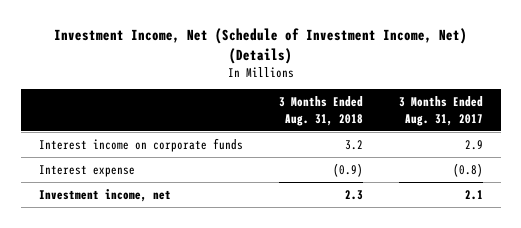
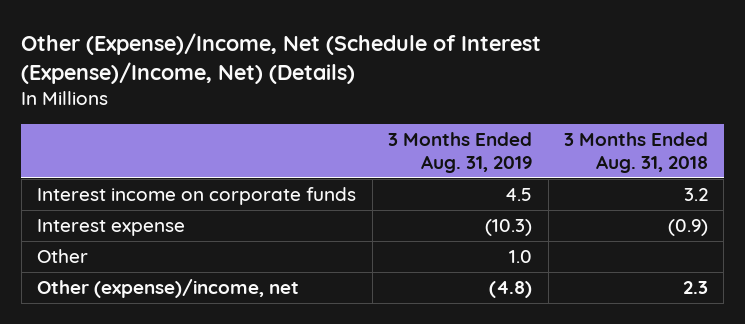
- Investment Income, Net (Schedule of Investment Income, Net) (Details)
+ Other (Expense)/Income, Net (Schedule of Interest (Expense)/Income, Net) (Details)
- | 3 Months Ended Aug. 31, 2018 | 3 Months Ended Aug. 31, 2017
+ | 3 Months Ended Aug. 31, 2019 | 3 Months Ended Aug. 31, 2018
- Investment income, net | 2.3 | 2.1
+ Other | 1.0 |
+ Other (expense)/income, net | (4.8) | 2.3

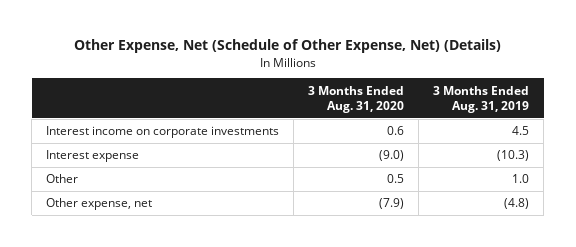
- Other (Expense)/Income, Net (Schedule of Interest (Expense)/Income, Net) (Details)
+ Other Expense, Net (Schedule of Other Expense, Net) (Details)
- | 3 Months Ended Aug. 31, 2019 | 3 Months Ended Aug. 31, 2018
+ | 3 Months Ended Aug. 31, 2020 | 3 Months Ended Aug. 31, 2019
- Interest income on corporate funds | 4.5 | 3.2
+ Interest income on corporate investments | 0.6 | 4.5
- Other (expense)/income, net | (4.8) | 2.3
+ Other expense, net | (7.9) | (4.8)

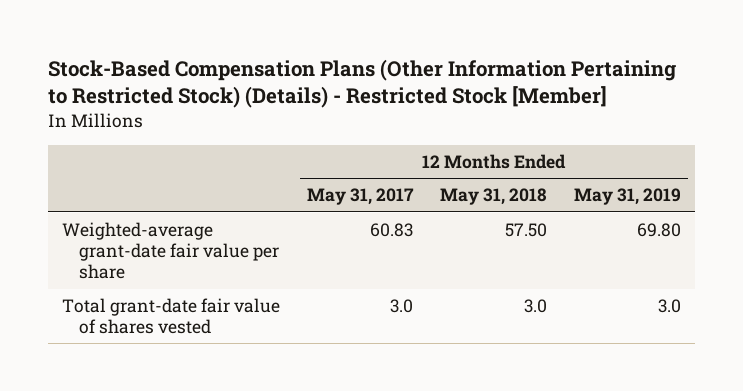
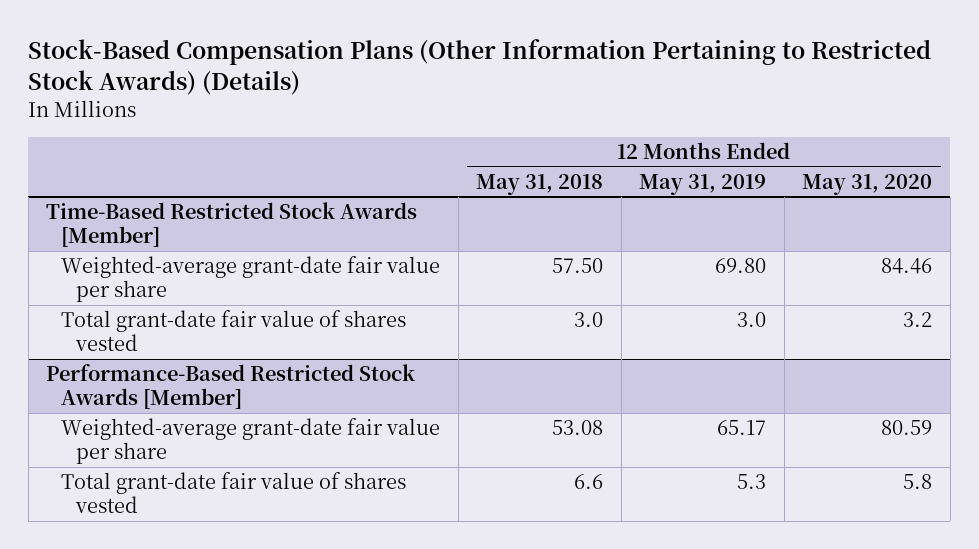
- Stock-Based Compensation Plans (Other Information Pertaining to Restricted Stock) (Details) - Restricted Stock [Member]
+ Stock-Based Compensation Plans (Other Information Pertaining to Restricted Stock Awards) (Details)
- | 12 Months Ended May 31, 2017 | 12 Months Ended May 31, 2018 | 12 Months Ended May 31, 2019
+ | 12 Months Ended May 31, 2018 | 12 Months Ended May 31, 2019 | 12 Months Ended May 31, 2020
+ Time-Based Restricted Stock Awards [Member]
+ Performance-Based Restricted Stock Awards [Member]
+ Weighted-average grant-date fair value per share | 53.08 | 65.17 | 80.59
+ Total grant-date fair value of shares vested | 6.6 | 5.3 | 5.8

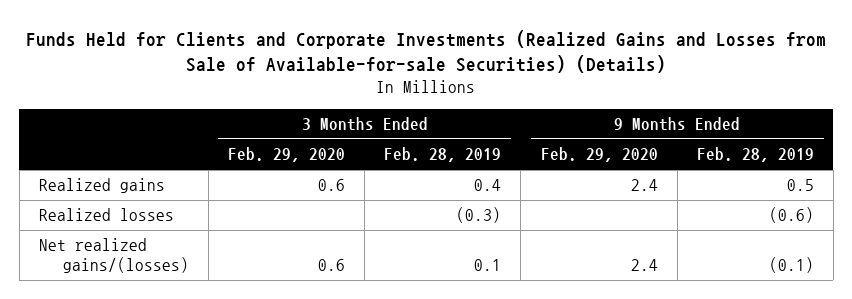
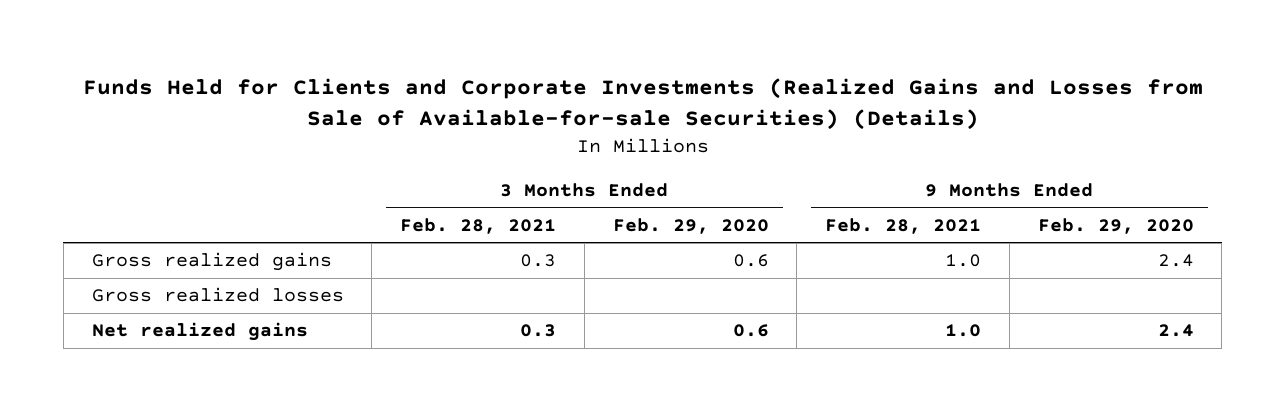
- | 3 Months Ended Feb. 29, 2020 | 3 Months Ended Feb. 28, 2019 | 9 Months Ended Feb. 29, 2020 | 9 Months Ended Feb. 28, 2019
+ | 3 Months Ended Feb. 28, 2021 | 3 Months Ended Feb. 29, 2020 | 9 Months Ended Feb. 28, 2021 | 9 Months Ended Feb. 29, 2020
- Realized gains | 0.6 | 0.4 | 2.4 | 0.5
- Realized losses | | (0.3) | | (0.6)
- Net realized gains/(losses) | 0.6 | 0.1 | 2.4 | (0.1)
+ Gross realized gains | 0.3 | 0.6 | 1.0 | 2.4
+ Gross realized losses
+ Net realized gains | 0.3 | 0.6 | 1.0 | 2.4

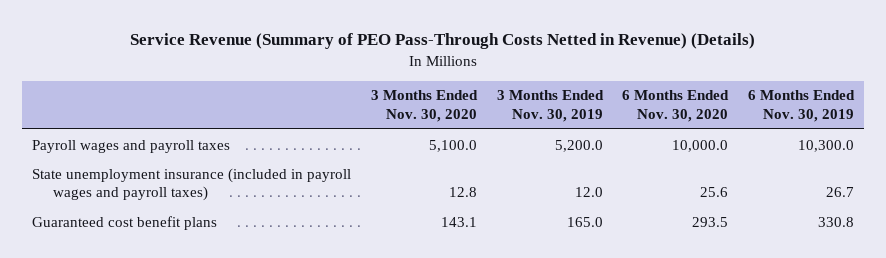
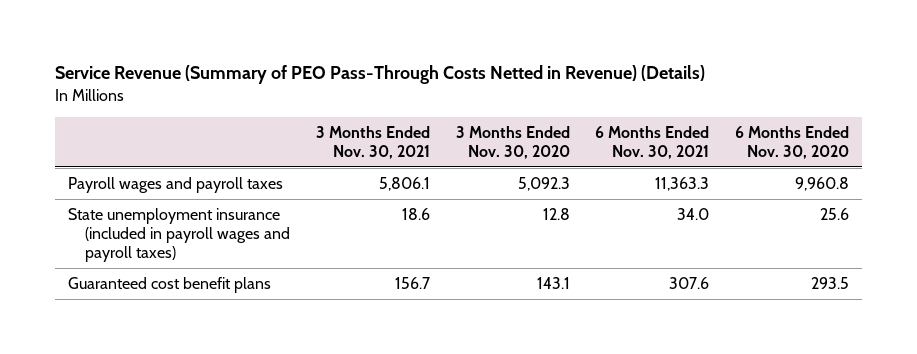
- | 3 Months Ended Nov. 30, 2020 | 3 Months Ended Nov. 30, 2019 | 6 Months Ended Nov. 30, 2020 | 6 Months Ended Nov. 30, 2019
+ | 3 Months Ended Nov. 30, 2021 | 3 Months Ended Nov. 30, 2020 | 6 Months Ended Nov. 30, 2021 | 6 Months Ended Nov. 30, 2020
- Payroll wages and payroll taxes | 5,100.0 | 5,200.0 | 10,000.0 | 10,300.0
+ Payroll wages and payroll taxes | 5,806.1 | 5,092.3 | 11,363.3 | 9,960.8

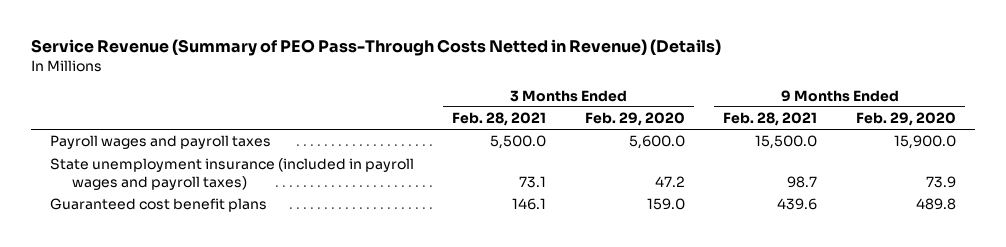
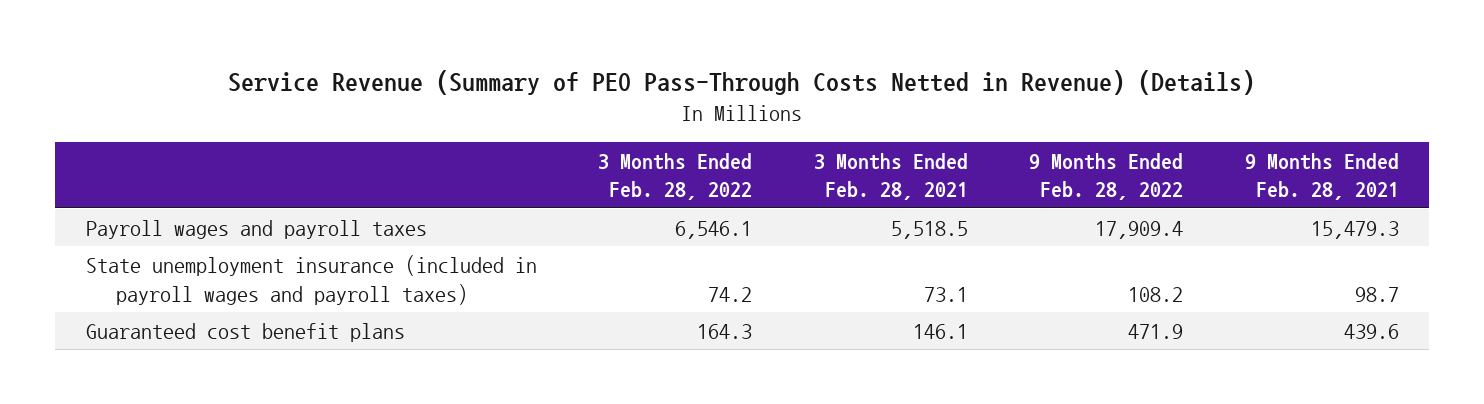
- | 3 Months Ended Feb. 28, 2021 | 3 Months Ended Feb. 29, 2020 | 9 Months Ended Feb. 28, 2021 | 9 Months Ended Feb. 29, 2020
+ | 3 Months Ended Feb. 28, 2022 | 3 Months Ended Feb. 28, 2021 | 9 Months Ended Feb. 28, 2022 | 9 Months Ended Feb. 28, 2021
- Payroll wages and payroll taxes | 5,500.0 | 5,600.0 | 15,500.0 | 15,900.0
+ Payroll wages and payroll taxes | 6,546.1 | 5,518.5 | 17,909.4 | 15,479.3

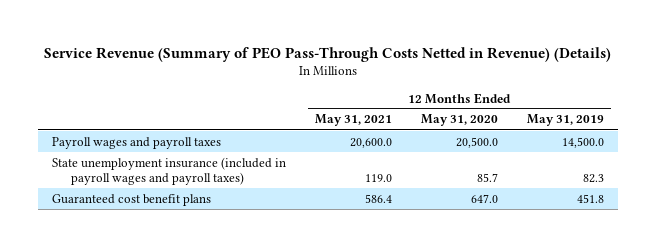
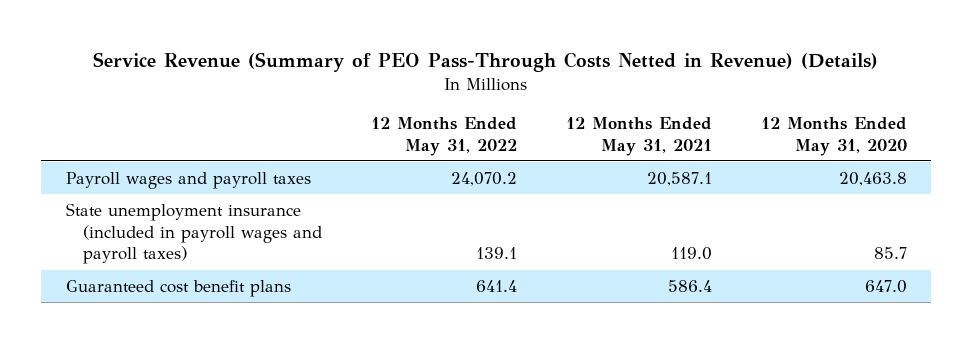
- | 12 Months Ended May 31, 2021 | 12 Months Ended May 31, 2020 | 12 Months Ended May 31, 2019
+ | 12 Months Ended May 31, 2022 | 12 Months Ended May 31, 2021 | 12 Months Ended May 31, 2020
- Payroll wages and payroll taxes | 20,600.0 | 20,500.0 | 14,500.0
+ Payroll wages and payroll taxes | 24,070.2 | 20,587.1 | 20,463.8

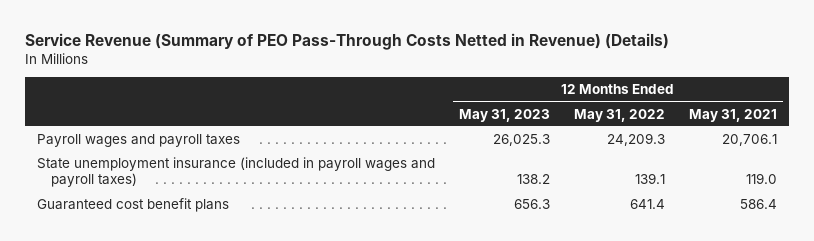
- | 12 Months Ended May 31, 2022 | 12 Months Ended May 31, 2021 | 12 Months Ended May 31, 2020
+ | 12 Months Ended May 31, 2023 | 12 Months Ended May 31, 2022 | 12 Months Ended May 31, 2021
- Payroll wages and payroll taxes | 24,070.2 | 20,587.1 | 20,463.8
+ Payroll wages and payroll taxes | 26,025.3 | 24,209.3 | 20,706.1

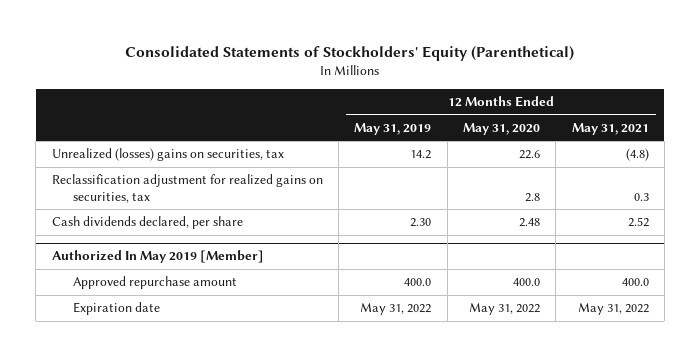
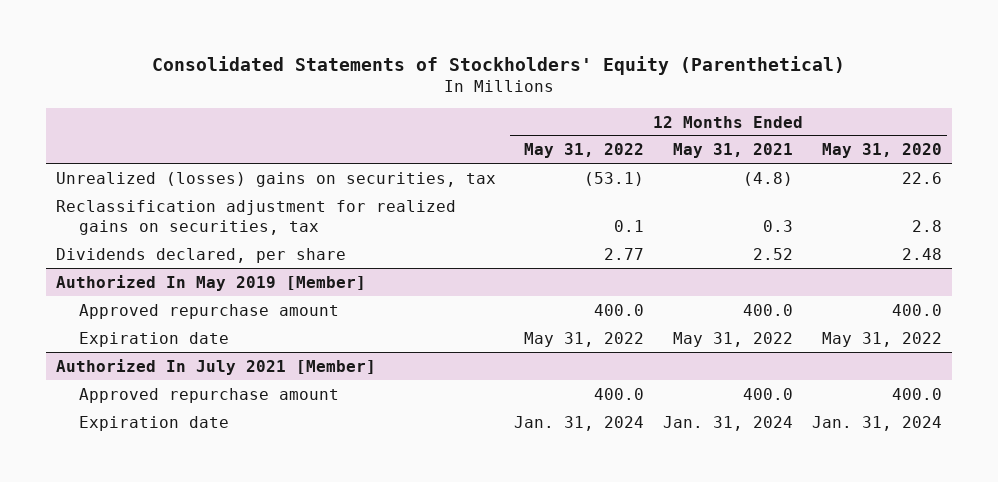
- | 12 Months Ended May 31, 2019 | 12 Months Ended May 31, 2020 | 12 Months Ended May 31, 2021
+ | 12 Months Ended May 31, 2022 | 12 Months Ended May 31, 2021 | 12 Months Ended May 31, 2020
- Cash dividends declared, per share | 2.30 | 2.48 | 2.52
+ Dividends declared, per share | 2.77 | 2.52 | 2.48
+ Authorized In July 2021 [Member]
+ Approved repurchase amount | 400.0 | 400.0 | 400.0
+ Expiration date | Jan. 31, 2024 | Jan. 31, 2024 | Jan. 31, 2024

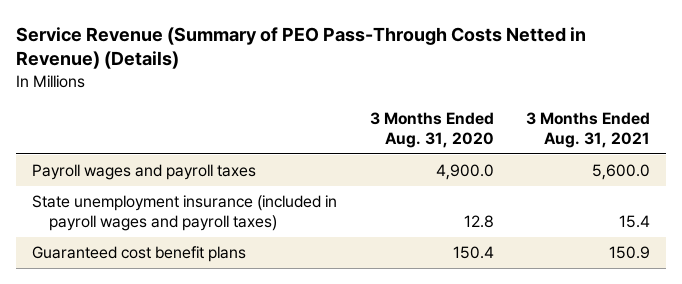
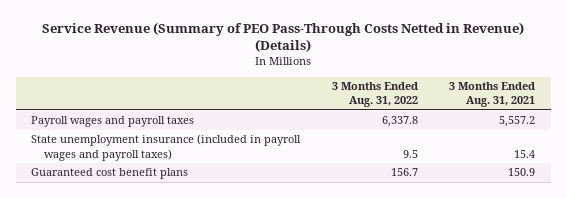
- | 3 Months Ended Aug. 31, 2020 | 3 Months Ended Aug. 31, 2021
+ | 3 Months Ended Aug. 31, 2022 | 3 Months Ended Aug. 31, 2021
- Payroll wages and payroll taxes | 4,900.0 | 5,600.0
+ Payroll wages and payroll taxes | 6,337.8 | 5,557.2

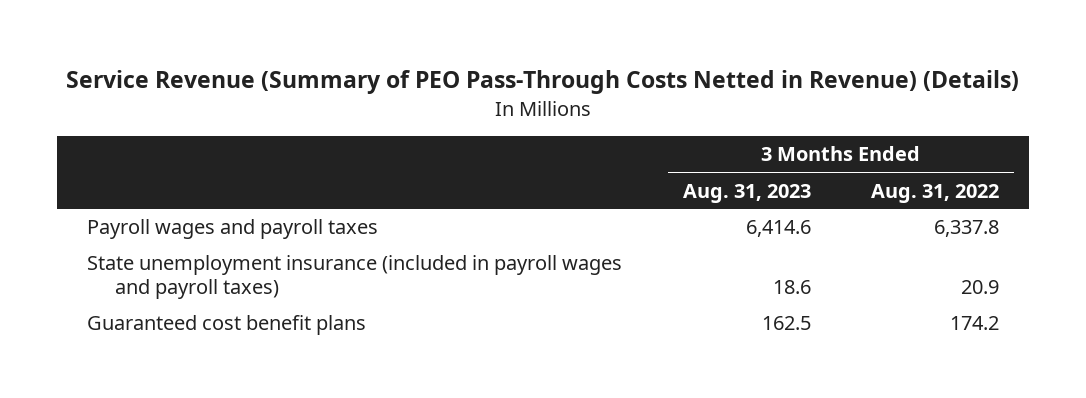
- | 3 Months Ended Aug. 31, 2022 | 3 Months Ended Aug. 31, 2021
+ | 3 Months Ended Aug. 31, 2023 | 3 Months Ended Aug. 31, 2022
- State unemployment insurance (included in payroll wages and payroll taxes) | 9.5 | 15.4
- Guaranteed cost benefit plans | 156.7 | 150.9
+ State unemployment insurance (included in payroll wages and payroll taxes) | 18.6 | 20.9
+ Guaranteed cost benefit plans | 162.5 | 174.2

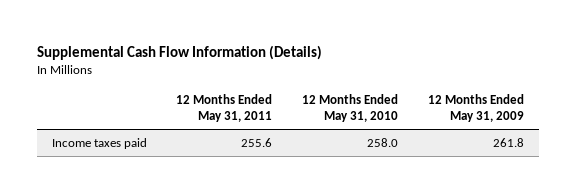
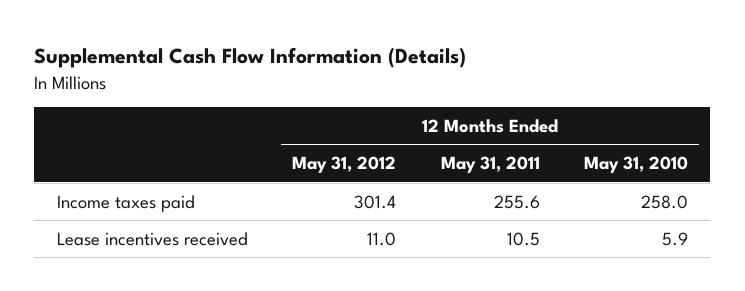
- | 12 Months Ended May 31, 2011 | 12 Months Ended May 31, 2010 | 12 Months Ended May 31, 2009
+ | 12 Months Ended May 31, 2012 | 12 Months Ended May 31, 2011 | 12 Months Ended May 31, 2010
+ Lease incentives received | 11.0 | 10.5 | 5.9

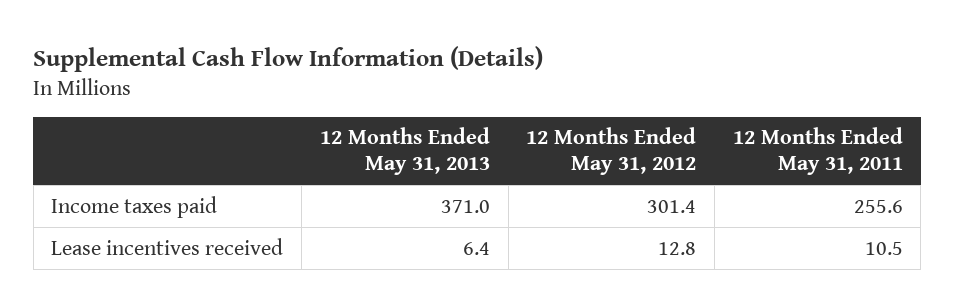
- | 12 Months Ended May 31, 2012 | 12 Months Ended May 31, 2011 | 12 Months Ended May 31, 2010
+ | 12 Months Ended May 31, 2013 | 12 Months Ended May 31, 2012 | 12 Months Ended May 31, 2011
- Lease incentives received | 11.0 | 10.5 | 5.9
+ Lease incentives received | 6.4 | 12.8 | 10.5

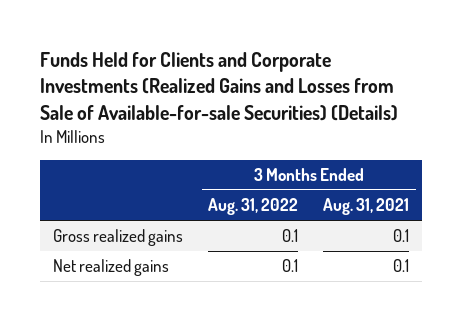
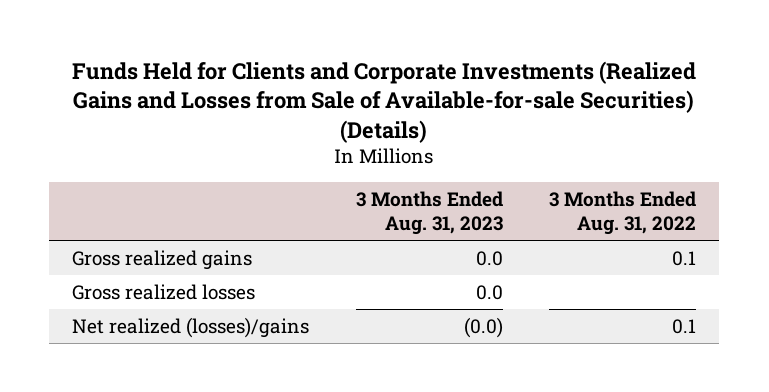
- | 3 Months Ended Aug. 31, 2022 | 3 Months Ended Aug. 31, 2021
+ | 3 Months Ended Aug. 31, 2023 | 3 Months Ended Aug. 31, 2022
- Net realized gains | 0.1 | 0.1
+ Gross realized losses | 0.0 |
+ Net realized (losses)/gains | (0.0) | 0.1

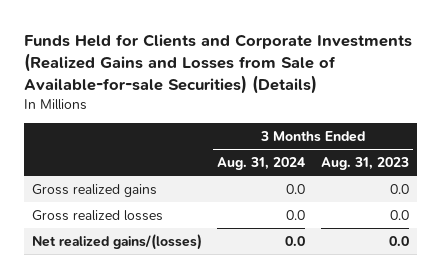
- | 3 Months Ended Aug. 31, 2023 | 3 Months Ended Aug. 31, 2022
+ | 3 Months Ended Aug. 31, 2024 | 3 Months Ended Aug. 31, 2023
- Net realized (losses)/gains | (0.0) | 0.1
+ Net realized gains/(losses) | 0.0 | 0.0

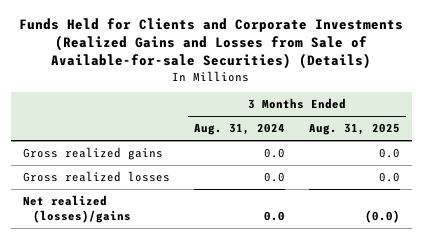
- | 3 Months Ended Aug. 31, 2024 | 3 Months Ended Aug. 31, 2023
+ | 3 Months Ended Aug. 31, 2024 | 3 Months Ended Aug. 31, 2025
- Net realized gains/(losses) | 0.0 | 0.0
+ Net realized (losses)/gains | 0.0 | (0.0)

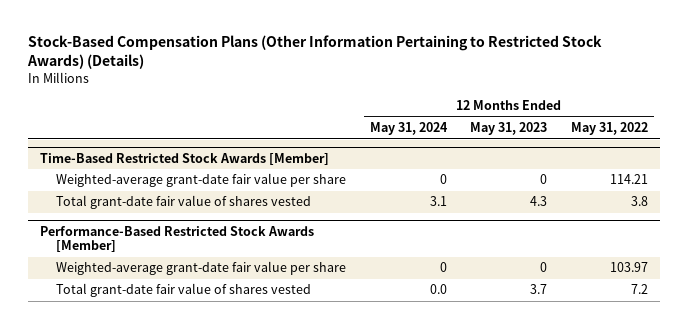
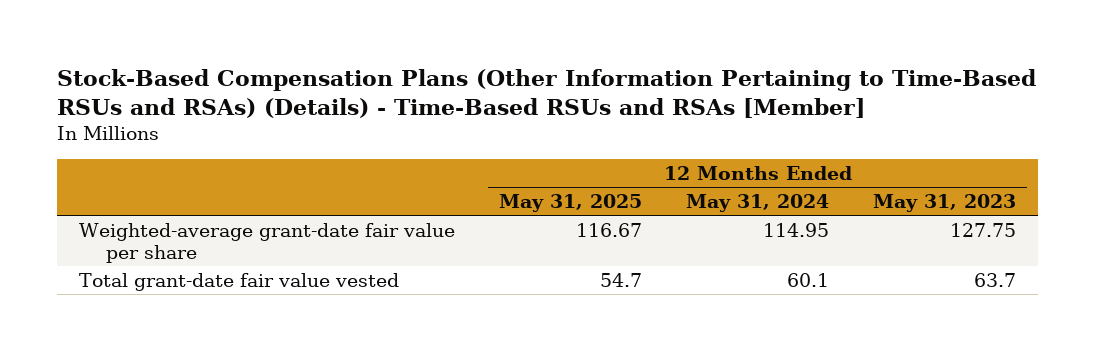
- Stock-Based Compensation Plans (Other Information Pertaining to Restricted Stock Awards) (Details)
+ Stock-Based Compensation Plans (Other Information Pertaining to Time-Based RSUs and RSAs) (Details) - Time-Based RSUs and RSAs [Member]
- | 12 Months Ended May 31, 2024 | 12 Months Ended May 31, 2023 | 12 Months Ended May 31, 2022
+ | 12 Months Ended May 31, 2025 | 12 Months Ended May 31, 2024 | 12 Months Ended May 31, 2023
- Time-Based Restricted Stock Awards [Member]
- Weighted-average grant-date fair value per share | 0 | 0 | 114.21
- Total grant-date fair value of shares vested | 3.1 | 4.3 | 3.8
- Performance-Based Restricted Stock Awards [Member]
- Weighted-average grant-date fair value per share | 0 | 0 | 103.97
- Total grant-date fair value of shares vested | 0.0 | 3.7 | 7.2
+ Weighted-average grant-date fair value per share | 116.67 | 114.95 | 127.75
+ Total grant-date fair value vested | 54.7 | 60.1 | 63.7

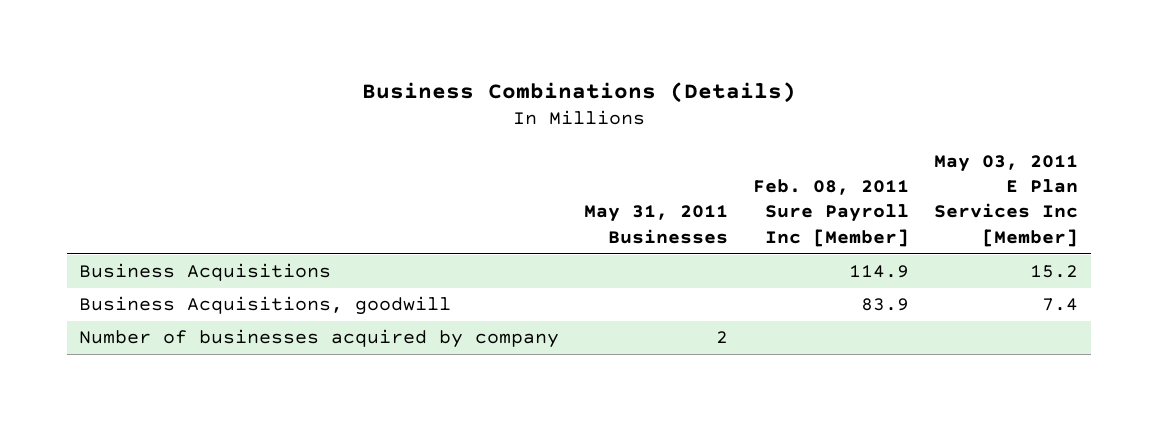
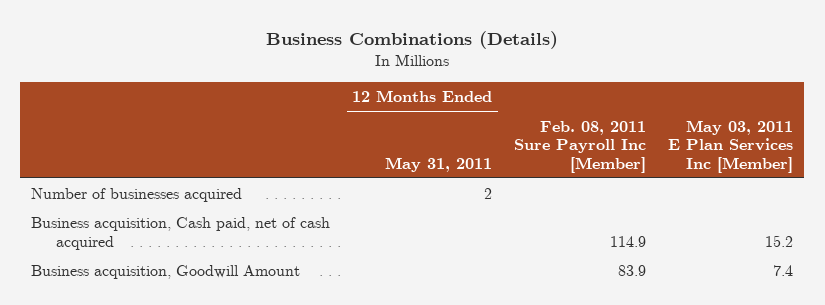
- | May 31, 2011 Businesses | Feb. 08, 2011 Sure Payroll Inc [Member] | May 03, 2011 E Plan Services Inc [Member]
+ | 12 Months Ended May 31, 2011 | Feb. 08, 2011 Sure Payroll Inc [Member] | May 03, 2011 E Plan Services Inc [Member]
- Business Acquisitions | | 114.9 | 15.2
- Business Acquisitions, goodwill | | 83.9 | 7.4
- Number of businesses acquired by company | 2 | |
+ Number of businesses acquired | 2 | |
+ Business acquisition, Cash paid, net of cash acquired | | 114.9 | 15.2
+ Business acquisition, Goodwill Amount | | 83.9 | 7.4

